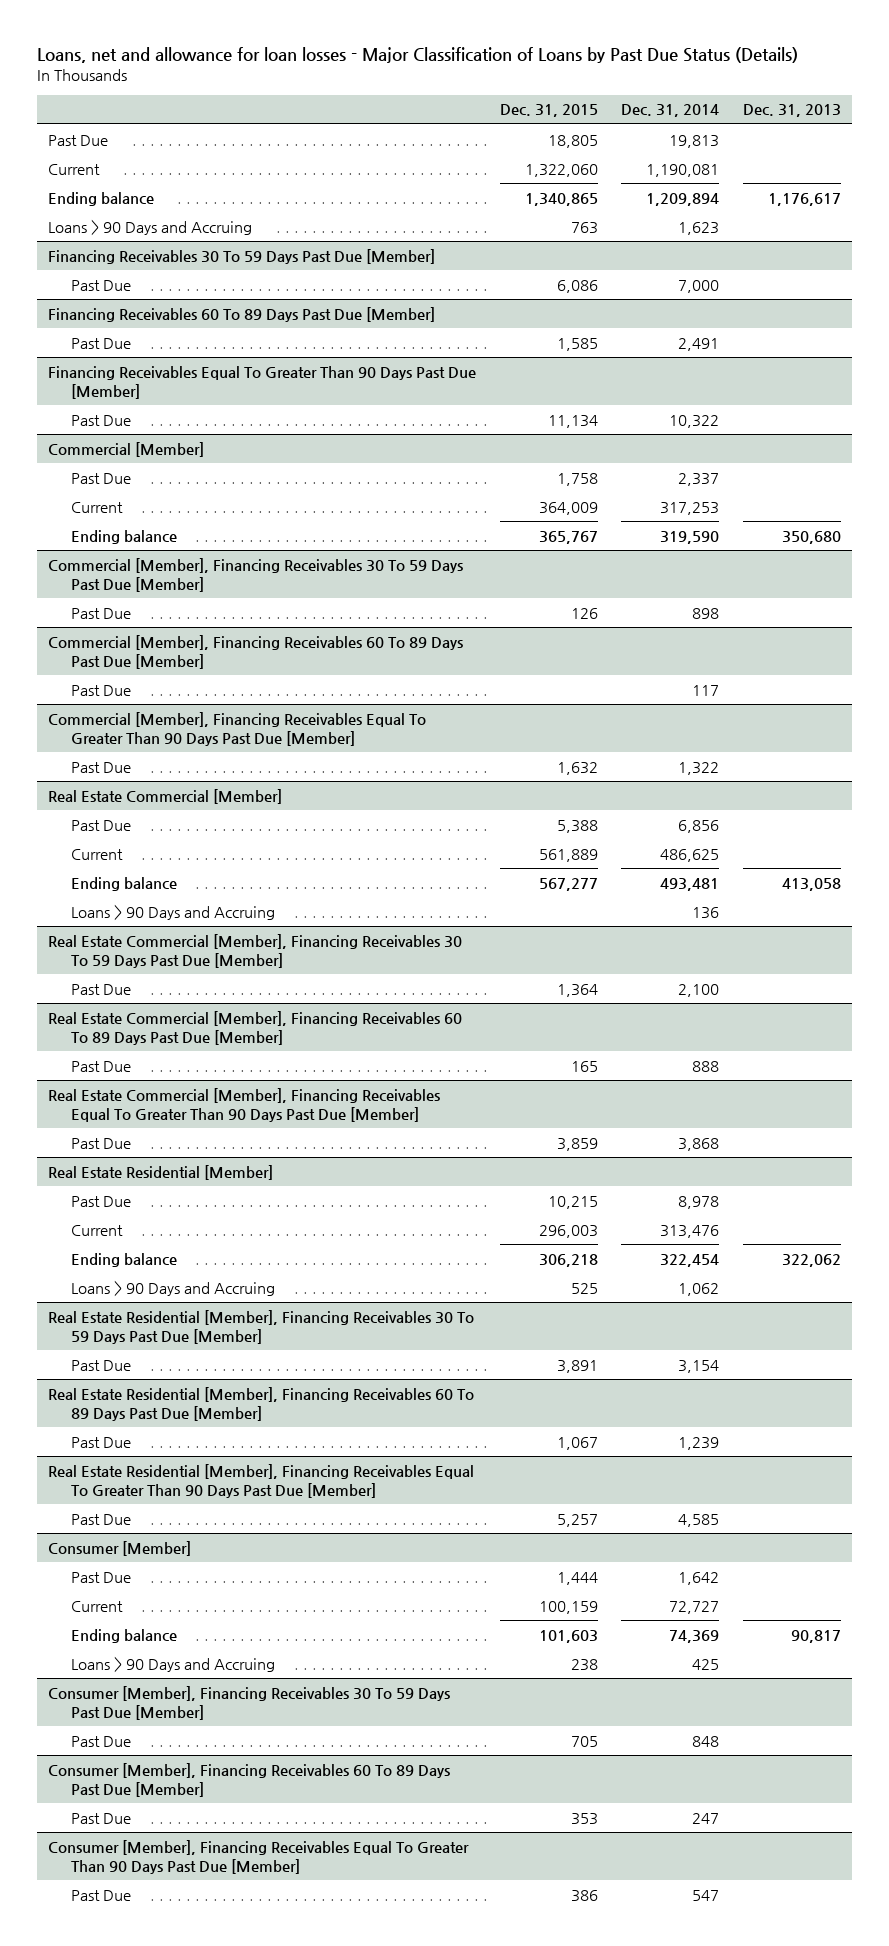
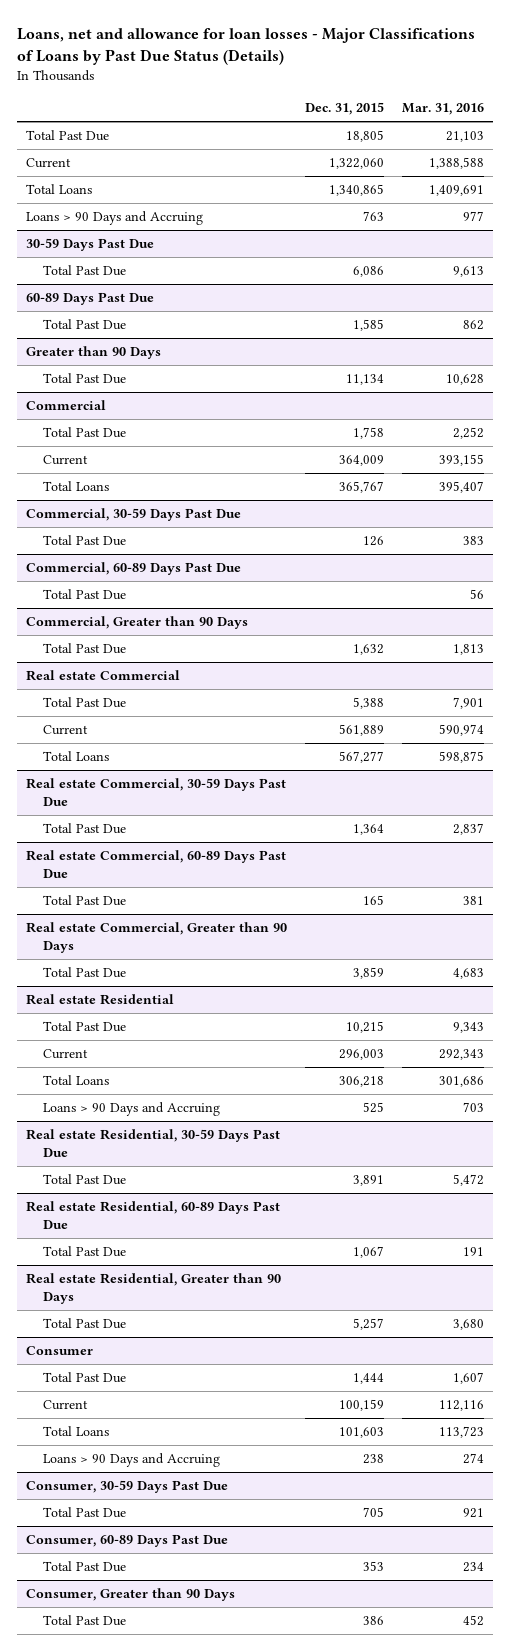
- Loans, net and allowance for loan losses - Major Classification of Loans by Past Due Status (Details)
+ Loans, net and allowance for loan losses - Major Classifications of Loans by Past Due Status (Details)
- | Dec. 31, 2015 | Dec. 31, 2014 | Dec. 31, 2013
+ | Dec. 31, 2015 | Mar. 31, 2016
- Past Due | 18,805 | 19,813 |
+ Total Past Due | 18,805 | 21,103
- Ending balance | 1,340,865 | 1,209,894 | 1,176,617
+ Total Loans | 1,340,865 | 1,409,691
- Financing Receivables 30 To 59 Days Past Due [Member]
- Past Due | 6,086 | 7,000 |
- Financing Receivables 60 To 89 Days Past Due [Member]
- Past Due | 1,585 | 2,491 |
- Financing Receivables Equal To Greater Than 90 Days Past Due [Member]
- Past Due | 11,134 | 10,322 |
- Commercial [Member]
- Past Due | 1,758 | 2,337 |
+ 30-59 Days Past Due
+ Total Past Due | 6,086 | 9,613
+ 60-89 Days Past Due
+ Total Past Due | 1,585 | 862
+ Greater than 90 Days
+ Total Past Due | 11,134 | 10,628
+ Commercial
+ Total Past Due | 1,758 | 2,252
- Ending balance | 365,767 | 319,590 | 350,680
- Commercial [Member], Financing Receivables 30 To 59 Days Past Due [Member]
- Past Due | 126 | 898 |
- Commercial [Member], Financing Receivables 60 To 89 Days Past Due [Member]
- Past Due | | 117 |
- Commercial [Member], Financing Receivables Equal To Greater Than 90 Days Past Due [Member]
- Past Due | 1,632 | 1,322 |
- Real Estate Commercial [Member]
- Past Due | 5,388 | 6,856 |
+ Total Loans | 365,767 | 395,407
+ Commercial, 30-59 Days Past Due
+ Total Past Due | 126 | 383
+ Commercial, 60-89 Days Past Due
+ Total Past Due | | 56
+ Commercial, Greater than 90 Days
+ Total Past Due | 1,632 | 1,813
+ Real estate Commercial
+ Total Past Due | 5,388 | 7,901
- Ending balance | 567,277 | 493,481 | 413,058
- Loans > 90 Days and Accruing | | 136 |
- Real Estate Commercial [Member], Financing Receivables 30 To 59 Days Past Due [Member]
- Past Due | 1,364 | 2,100 |
- Real Estate Commercial [Member], Financing Receivables 60 To 89 Days Past Due [Member]
- Past Due | 165 | 888 |
- Real Estate Commercial [Member], Financing Receivables Equal To Greater Than 90 Days Past Due [Member]
- Past Due | 3,859 | 3,868 |
- Real Estate Residential [Member]
- Past Due | 10,215 | 8,978 |
+ Total Loans | 567,277 | 598,875
+ Real estate Commercial, 30-59 Days Past Due
+ Total Past Due | 1,364 | 2,837
+ Real estate Commercial, 60-89 Days Past Due
+ Total Past Due | 165 | 381
+ Real estate Commercial, Greater than 90 Days
+ Total Past Due | 3,859 | 4,683
+ Real estate Residential
+ Total Past Due | 10,215 | 9,343
- Ending balance | 306,218 | 322,454 | 322,062
+ Total Loans | 306,218 | 301,686
- Real Estate Residential [Member], Financing Receivables 30 To 59 Days Past Due [Member]
- Past Due | 3,891 | 3,154 |
- Real Estate Residential [Member], Financing Receivables 60 To 89 Days Past Due [Member]
- Past Due | 1,067 | 1,239 |
- Real Estate Residential [Member], Financing Receivables Equal To Greater Than 90 Days Past Due [Member]
- Past Due | 5,257 | 4,585 |
- Consumer [Member]
- Past Due | 1,444 | 1,642 |
+ Real estate Residential, 30-59 Days Past Due
+ Total Past Due | 3,891 | 5,472
+ Real estate Residential, 60-89 Days Past Due
+ Total Past Due | 1,067 | 191
+ Real estate Residential, Greater than 90 Days
+ Total Past Due | 5,257 | 3,680
+ Consumer
+ Total Past Due | 1,444 | 1,607
- Ending balance | 101,603 | 74,369 | 90,817
+ Total Loans | 101,603 | 113,723
- Consumer [Member], Financing Receivables 30 To 59 Days Past Due [Member]
- Past Due | 705 | 848 |
- Consumer [Member], Financing Receivables 60 To 89 Days Past Due [Member]
- Past Due | 353 | 247 |
- Consumer [Member], Financing Receivables Equal To Greater Than 90 Days Past Due [Member]
- Past Due | 386 | 547 |
+ Consumer, 30-59 Days Past Due
+ Total Past Due | 705 | 921
+ Consumer, 60-89 Days Past Due
+ Total Past Due | 353 | 234
+ Consumer, Greater than 90 Days
+ Total Past Due | 386 | 452

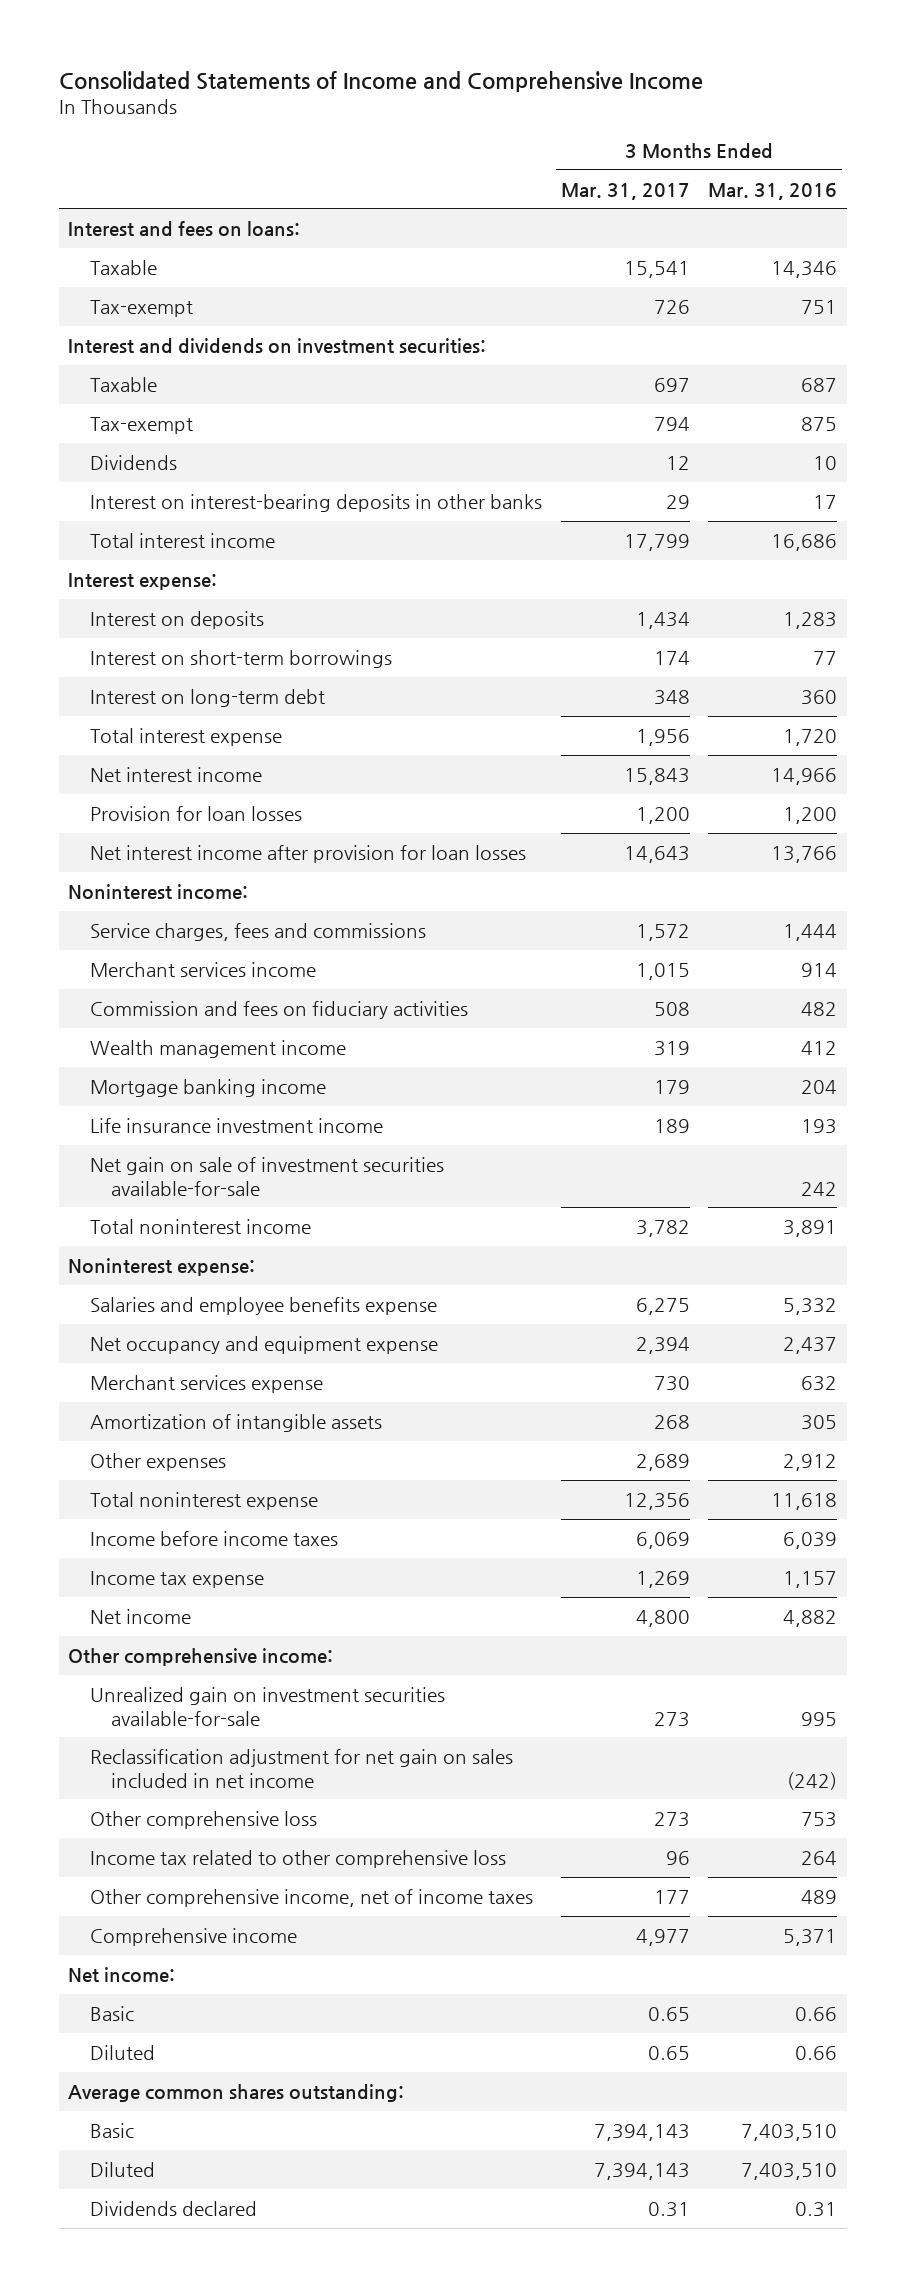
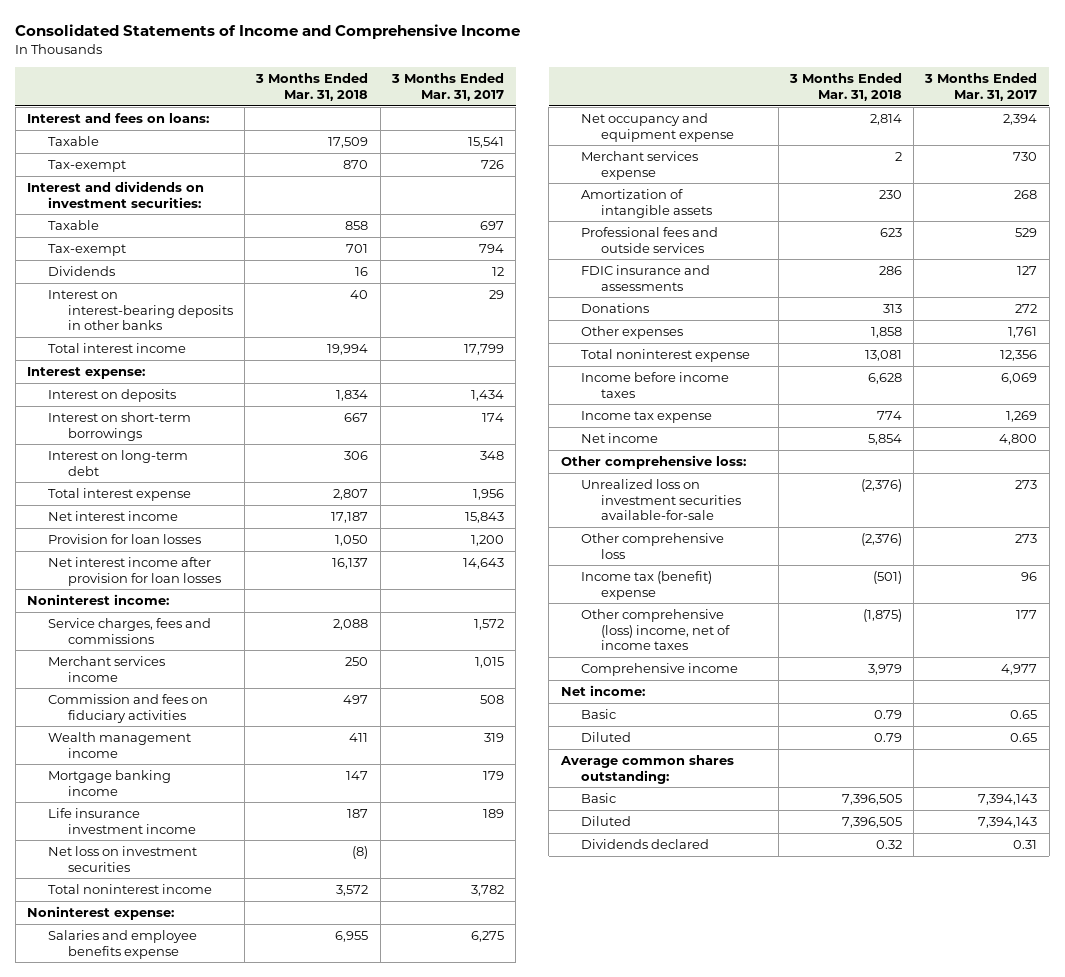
- | 3 Months Ended Mar. 31, 2017 | 3 Months Ended Mar. 31, 2016
+ | 3 Months Ended Mar. 31, 2018 | 3 Months Ended Mar. 31, 2017
- Net gain on sale of investment securities available-for-sale | | 242
+ Net loss on investment securities | (8) |
- Other expenses | 2,689 | 2,912
+ Professional fees and outside services | 623 | 529
+ FDIC insurance and assessments | 286 | 127
+ Donations | 313 | 272
+ Other expenses | 1,858 | 1,761
- Other comprehensive income:
- Unrealized gain on investment securities available-for-sale | 273 | 995
- Reclassification adjustment for net gain on sales included in net income | | (242)
+ Other comprehensive loss:
+ Unrealized loss on investment securities available-for-sale | (2,376) | 273
- Income tax related to other comprehensive loss | 96 | 264
- Other comprehensive income, net of income taxes | 177 | 489
+ Income tax (benefit) expense | (501) | 96
+ Other comprehensive (loss) income, net of income taxes | (1,875) | 177

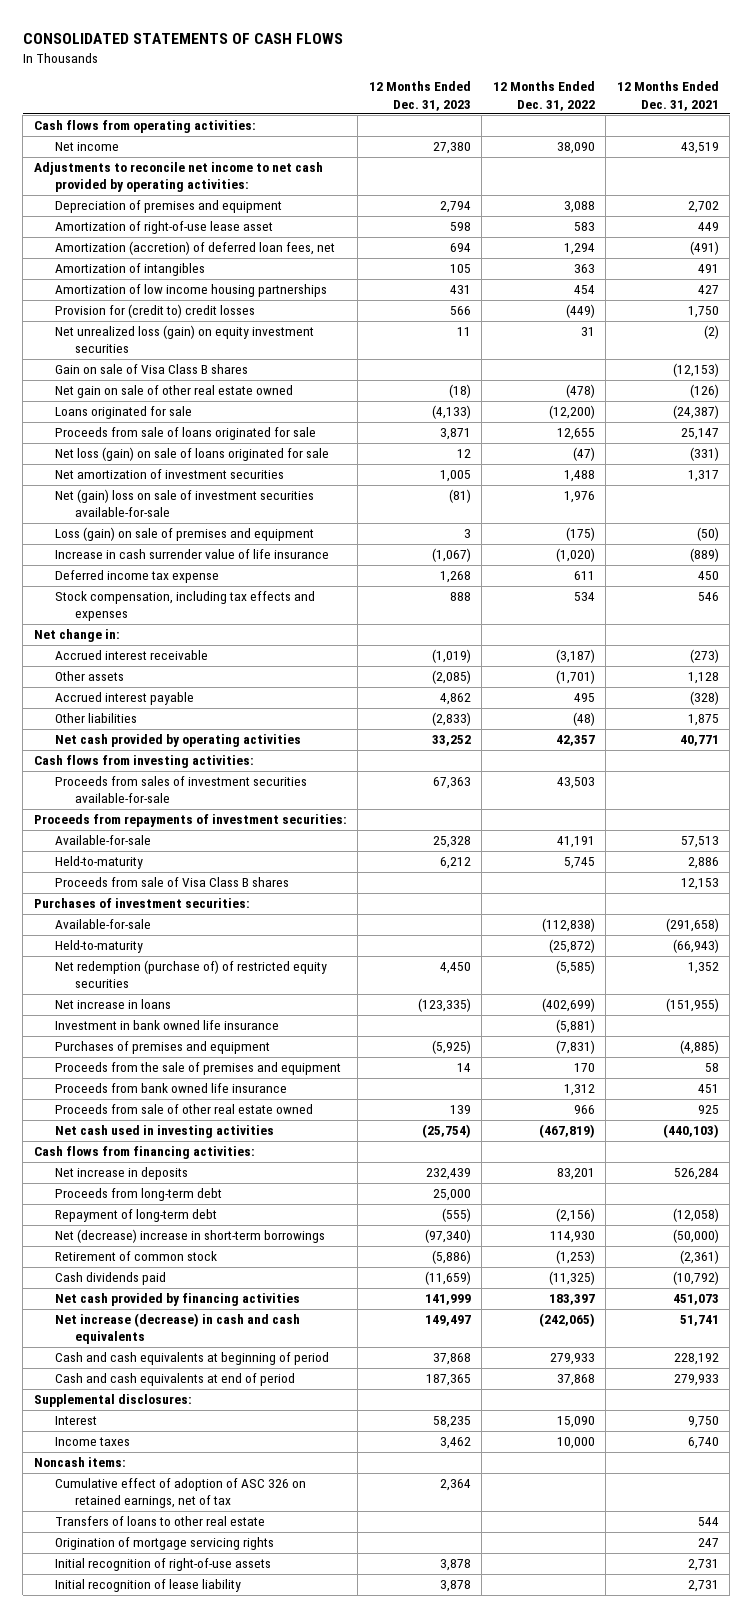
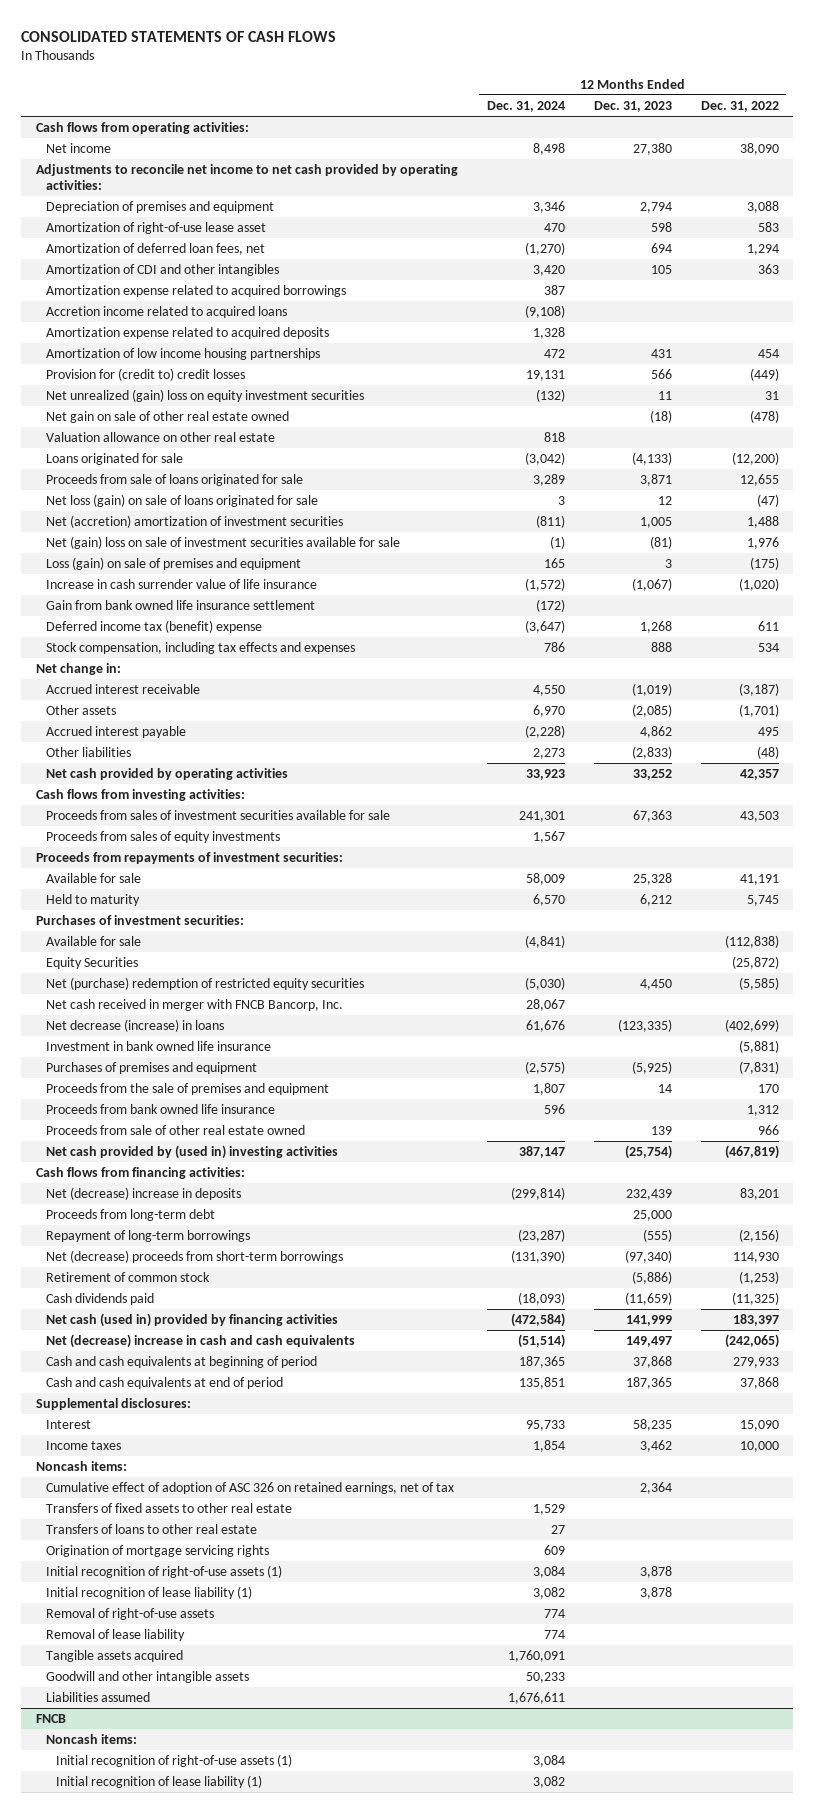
- | 12 Months Ended Dec. 31, 2023 | 12 Months Ended Dec. 31, 2022 | 12 Months Ended Dec. 31, 2021
+ | 12 Months Ended Dec. 31, 2024 | 12 Months Ended Dec. 31, 2023 | 12 Months Ended Dec. 31, 2022
- Amortization (accretion) of deferred loan fees, net | 694 | 1,294 | (491)
- Amortization of intangibles | 105 | 363 | 491
+ Amortization of deferred loan fees, net | (1,270) | 694 | 1,294
+ Amortization of CDI and other intangibles | 3,420 | 105 | 363
+ Amortization expense related to acquired borrowings | 387 | |
+ Accretion income related to acquired loans | (9,108) | |
+ Amortization expense related to acquired deposits | 1,328 | |
- Net unrealized loss (gain) on equity investment securities | 11 | 31 | (2)
- Gain on sale of Visa Class B shares | | | (12,153)
+ Net unrealized (gain) loss on equity investment securities | (132) | 11 | 31
+ Valuation allowance on other real estate | 818 | |
- Net amortization of investment securities | 1,005 | 1,488 | 1,317
- Net (gain) loss on sale of investment securities available-for-sale | (81) | 1,976 |
+ Net (accretion) amortization of investment securities | (811) | 1,005 | 1,488
+ Net (gain) loss on sale of investment securities available for sale | (1) | (81) | 1,976
- Deferred income tax expense | 1,268 | 611 | 450
+ Gain from bank owned life insurance settlement | (172) | |
+ Deferred income tax (benefit) expense | (3,647) | 1,268 | 611
- Proceeds from sales of investment securities available-for-sale | 67,363 | 43,503 |
+ Proceeds from sales of investment securities available for sale | 241,301 | 67,363 | 43,503
+ Proceeds from sales of equity investments | 1,567 | |
- Available-for-sale | 25,328 | 41,191 | 57,513
- Held-to-maturity | 6,212 | 5,745 | 2,886
- Proceeds from sale of Visa Class B shares | | | 12,153
+ Available for sale | 58,009 | 25,328 | 41,191
+ Held to maturity | 6,570 | 6,212 | 5,745
- Available-for-sale | | (112,838) | (291,658)
- Held-to-maturity | | (25,872) | (66,943)
- Net redemption (purchase of) of restricted equity securities | 4,450 | (5,585) | 1,352
- Net increase in loans | (123,335) | (402,699) | (151,955)
+ Available for sale | (4,841) | | (112,838)
+ Equity Securities | | | (25,872)
+ Net (purchase) redemption of restricted equity securities | (5,030) | 4,450 | (5,585)
+ Net cash received in merger with FNCB Bancorp, Inc. | 28,067 | |
+ Net decrease (increase) in loans | 61,676 | (123,335) | (402,699)
- Net cash used in investing activities | (25,754) | (467,819) | (440,103)
+ Net cash provided by (used in) investing activities | 387,147 | (25,754) | (467,819)
- Net increase in deposits | 232,439 | 83,201 | 526,284
+ Net (decrease) increase in deposits | (299,814) | 232,439 | 83,201
- Repayment of long-term debt | (555) | (2,156) | (12,058)
- Net (decrease) increase in short-term borrowings | (97,340) | 114,930 | (50,000)
+ Repayment of long-term borrowings | (23,287) | (555) | (2,156)
+ Net (decrease) proceeds from short-term borrowings | (131,390) | (97,340) | 114,930
- Net cash provided by financing activities | 141,999 | 183,397 | 451,073
- Net increase (decrease) in cash and cash equivalents | 149,497 | (242,065) | 51,741
+ Net cash (used in) provided by financing activities | (472,584) | 141,999 | 183,397
+ Net (decrease) increase in cash and cash equivalents | (51,514) | 149,497 | (242,065)
+ Transfers of fixed assets to other real estate | 1,529 | |
- Initial recognition of right-of-use assets | 3,878 | | 2,731
- Initial recognition of lease liability | 3,878 | | 2,731
+ Initial recognition of right-of-use assets (1) | 3,084 | 3,878 |
+ Initial recognition of lease liability (1) | 3,082 | 3,878 |
+ Removal of right-of-use assets | 774 | |
+ Removal of lease liability | 774 | |
+ Tangible assets acquired | 1,760,091 | |
+ Goodwill and other intangible assets | 50,233 | |
+ Liabilities assumed | 1,676,611 | |
+ FNCB
+ Noncash items:
+ Initial recognition of right-of-use assets (1) | 3,084 | |
+ Initial recognition of lease liability (1) | 3,082 | |

